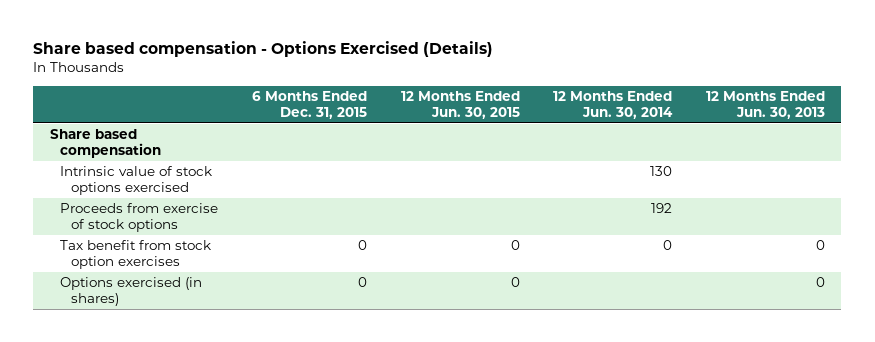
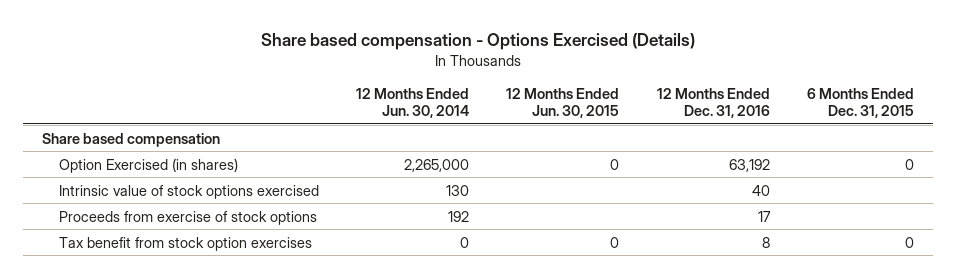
- | 6 Months Ended Dec. 31, 2015 | 12 Months Ended Jun. 30, 2015 | 12 Months Ended Jun. 30, 2014 | 12 Months Ended Jun. 30, 2013
+ | 12 Months Ended Jun. 30, 2014 | 12 Months Ended Jun. 30, 2015 | 12 Months Ended Dec. 31, 2016 | 6 Months Ended Dec. 31, 2015
+ Option Exercised (in shares) | 2,265,000 | 0 | 63,192 | 0
- Options exercised (in shares) | 0 | 0 | | 0

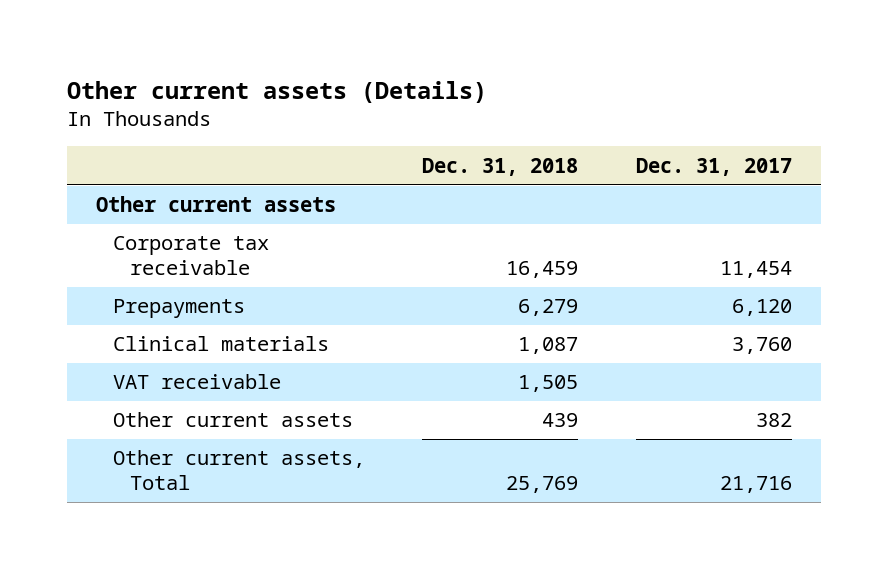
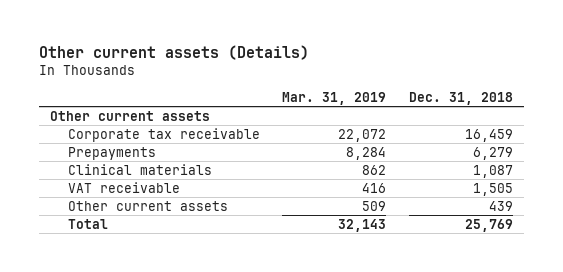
- | Dec. 31, 2018 | Dec. 31, 2017
+ | Mar. 31, 2019 | Dec. 31, 2018
- Other current assets, Total | 25,769 | 21,716
+ Total | 32,143 | 25,769

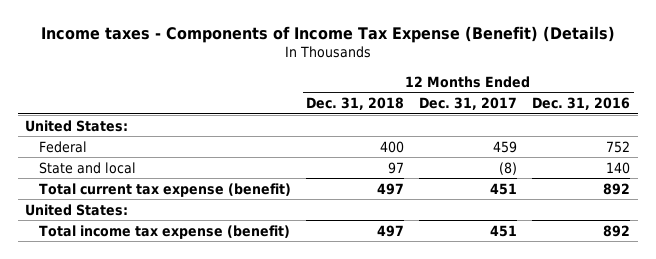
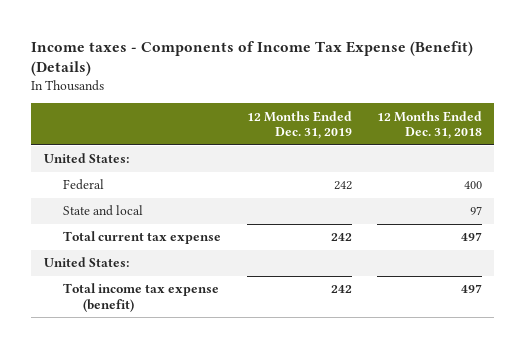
- | 12 Months Ended Dec. 31, 2018 | 12 Months Ended Dec. 31, 2017 | 12 Months Ended Dec. 31, 2016
+ | 12 Months Ended Dec. 31, 2019 | 12 Months Ended Dec. 31, 2018
- Total current tax expense (benefit) | 497 | 451 | 892
+ Total current tax expense | 242 | 497

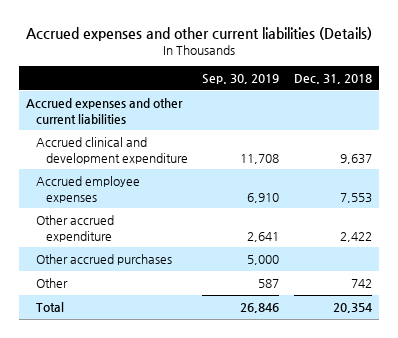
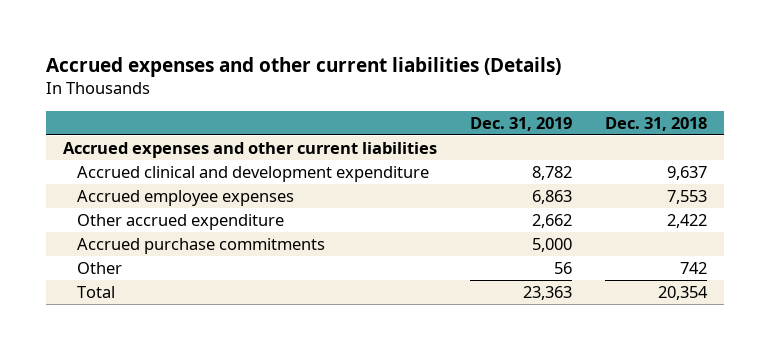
- | Sep. 30, 2019 | Dec. 31, 2018
+ | Dec. 31, 2019 | Dec. 31, 2018
- Other accrued purchases | 5,000 |
+ Accrued purchase commitments | 5,000 |

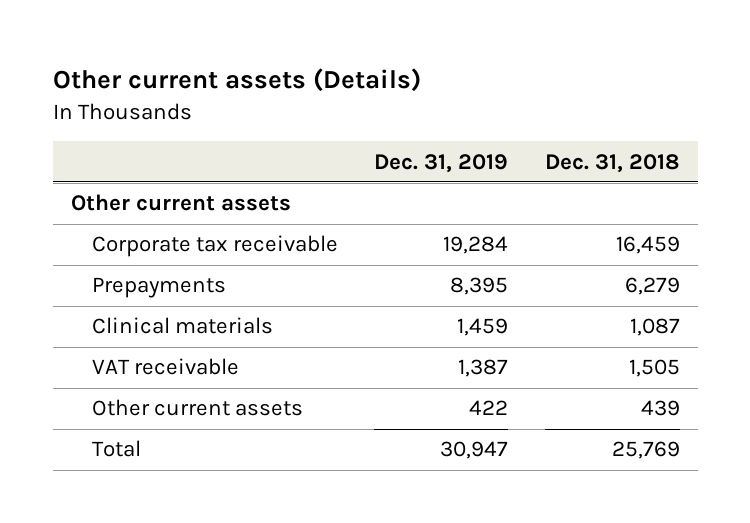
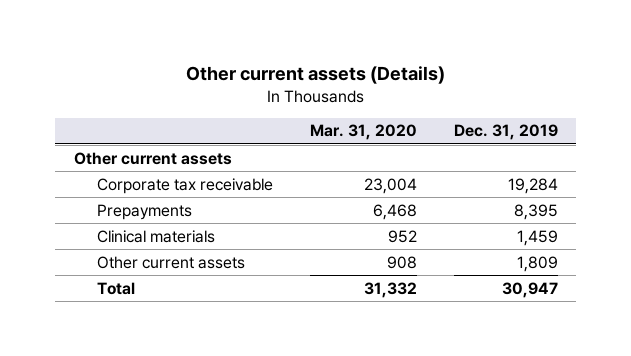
- | Dec. 31, 2019 | Dec. 31, 2018
+ | Mar. 31, 2020 | Dec. 31, 2019
- VAT receivable | 1,387 | 1,505
- Other current assets | 422 | 439
+ Other current assets | 908 | 1,809

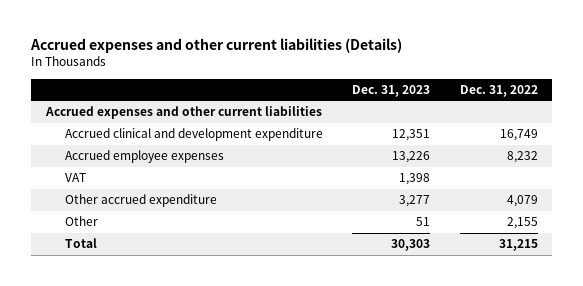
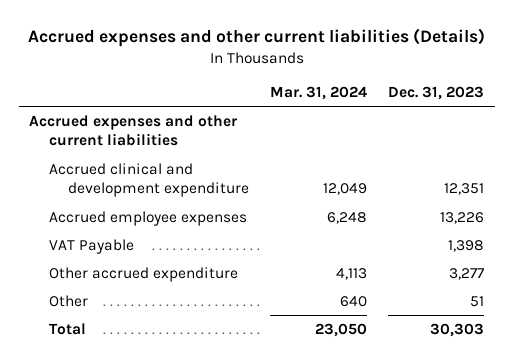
- | Dec. 31, 2023 | Dec. 31, 2022
+ | Mar. 31, 2024 | Dec. 31, 2023
- VAT | 1,398 |
+ VAT Payable | | 1,398

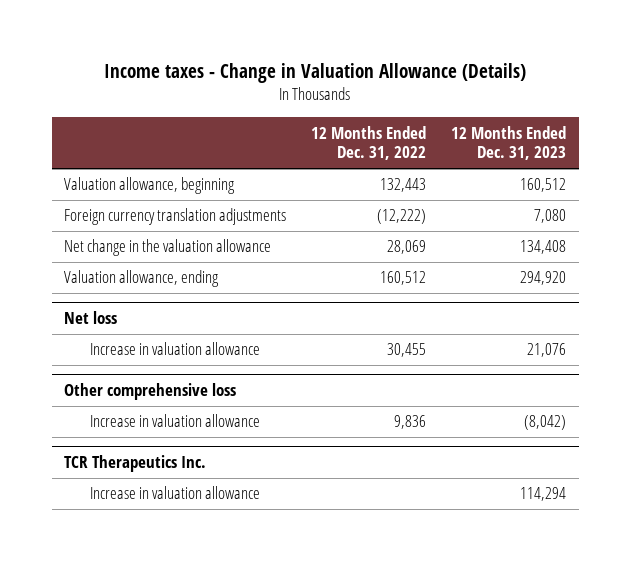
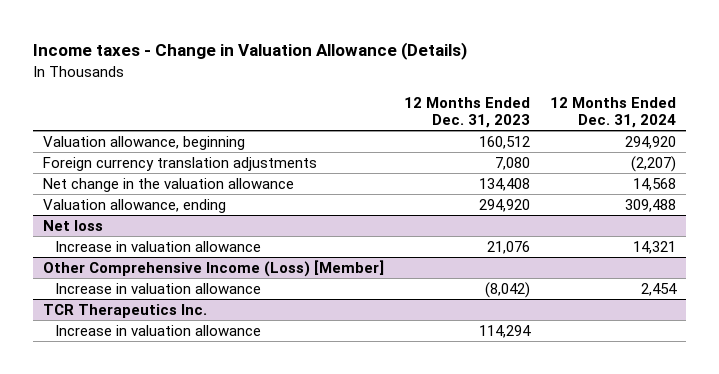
- | 12 Months Ended Dec. 31, 2022 | 12 Months Ended Dec. 31, 2023
+ | 12 Months Ended Dec. 31, 2023 | 12 Months Ended Dec. 31, 2024
- Other comprehensive loss
+ Other Comprehensive Income (Loss) [Member]

